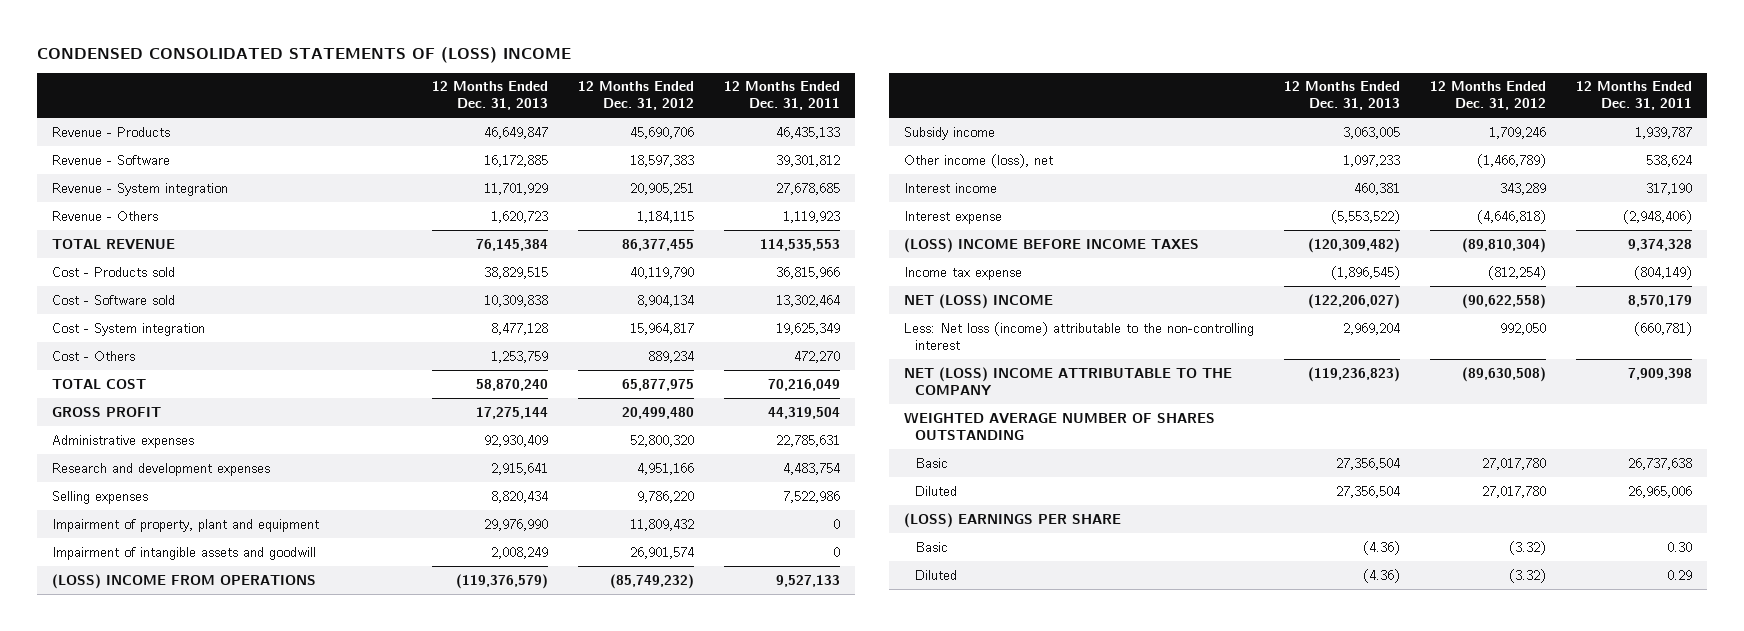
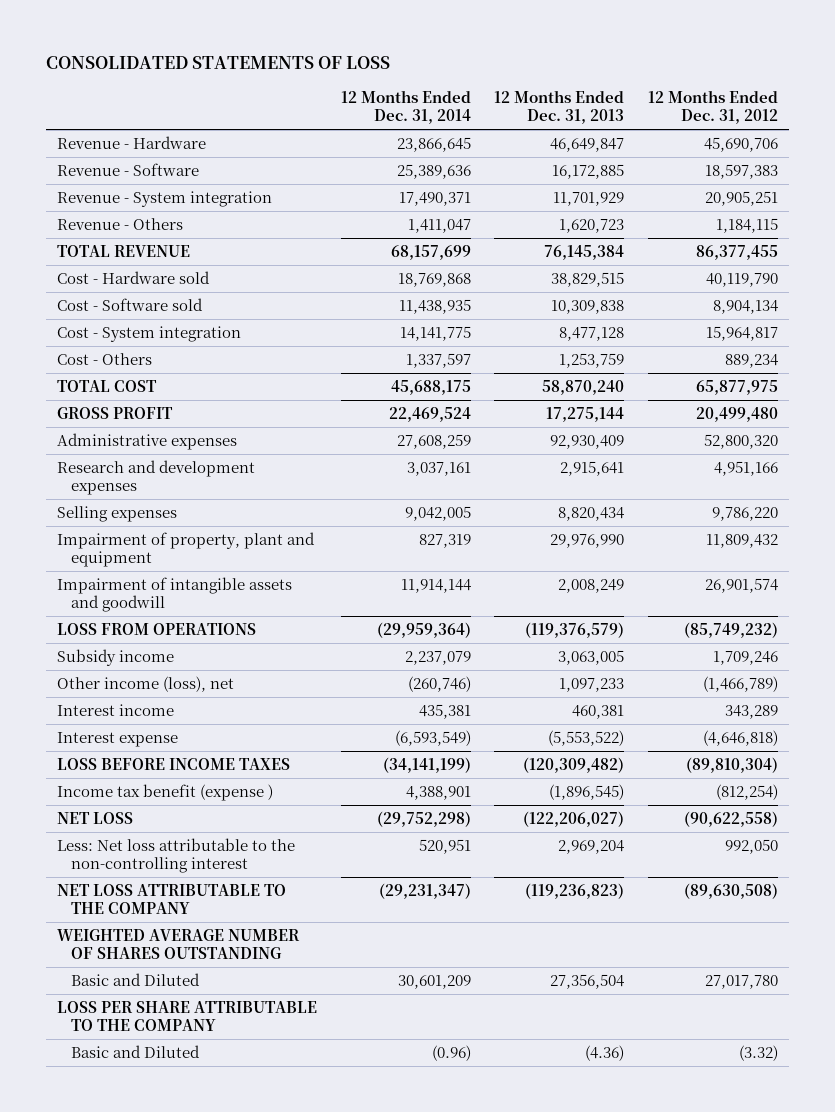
- CONDENSED CONSOLIDATED STATEMENTS OF (LOSS) INCOME
+ CONSOLIDATED STATEMENTS OF LOSS
- | 12 Months Ended Dec. 31, 2013 | 12 Months Ended Dec. 31, 2012 | 12 Months Ended Dec. 31, 2011
+ | 12 Months Ended Dec. 31, 2014 | 12 Months Ended Dec. 31, 2013 | 12 Months Ended Dec. 31, 2012
- Revenue - Products | 46,649,847 | 45,690,706 | 46,435,133
+ Revenue - Hardware | 23,866,645 | 46,649,847 | 45,690,706
- Cost - Products sold | 38,829,515 | 40,119,790 | 36,815,966
+ Cost - Hardware sold | 18,769,868 | 38,829,515 | 40,119,790
- (LOSS) INCOME FROM OPERATIONS | (119,376,579) | (85,749,232) | 9,527,133
+ LOSS FROM OPERATIONS | (29,959,364) | (119,376,579) | (85,749,232)
- (LOSS) INCOME BEFORE INCOME TAXES | (120,309,482) | (89,810,304) | 9,374,328
- Income tax expense | (1,896,545) | (812,254) | (804,149)
- NET (LOSS) INCOME | (122,206,027) | (90,622,558) | 8,570,179
- Less: Net loss (income) attributable to the non-controlling interest | 2,969,204 | 992,050 | (660,781)
- NET (LOSS) INCOME ATTRIBUTABLE TO THE COMPANY | (119,236,823) | (89,630,508) | 7,909,398
+ LOSS BEFORE INCOME TAXES | (34,141,199) | (120,309,482) | (89,810,304)
+ Income tax benefit (expense ) | 4,388,901 | (1,896,545) | (812,254)
+ NET LOSS | (29,752,298) | (122,206,027) | (90,622,558)
+ Less: Net loss attributable to the non-controlling interest | 520,951 | 2,969,204 | 992,050
+ NET LOSS ATTRIBUTABLE TO THE COMPANY | (29,231,347) | (119,236,823) | (89,630,508)
- Basic | 27,356,504 | 27,017,780 | 26,737,638
- Diluted | 27,356,504 | 27,017,780 | 26,965,006
- (LOSS) EARNINGS PER SHARE
- Basic | (4.36) | (3.32) | 0.30
- Diluted | (4.36) | (3.32) | 0.29
+ Basic and Diluted | 30,601,209 | 27,356,504 | 27,017,780
+ LOSS PER SHARE ATTRIBUTABLE TO THE COMPANY
+ Basic and Diluted | (0.96) | (4.36) | (3.32)

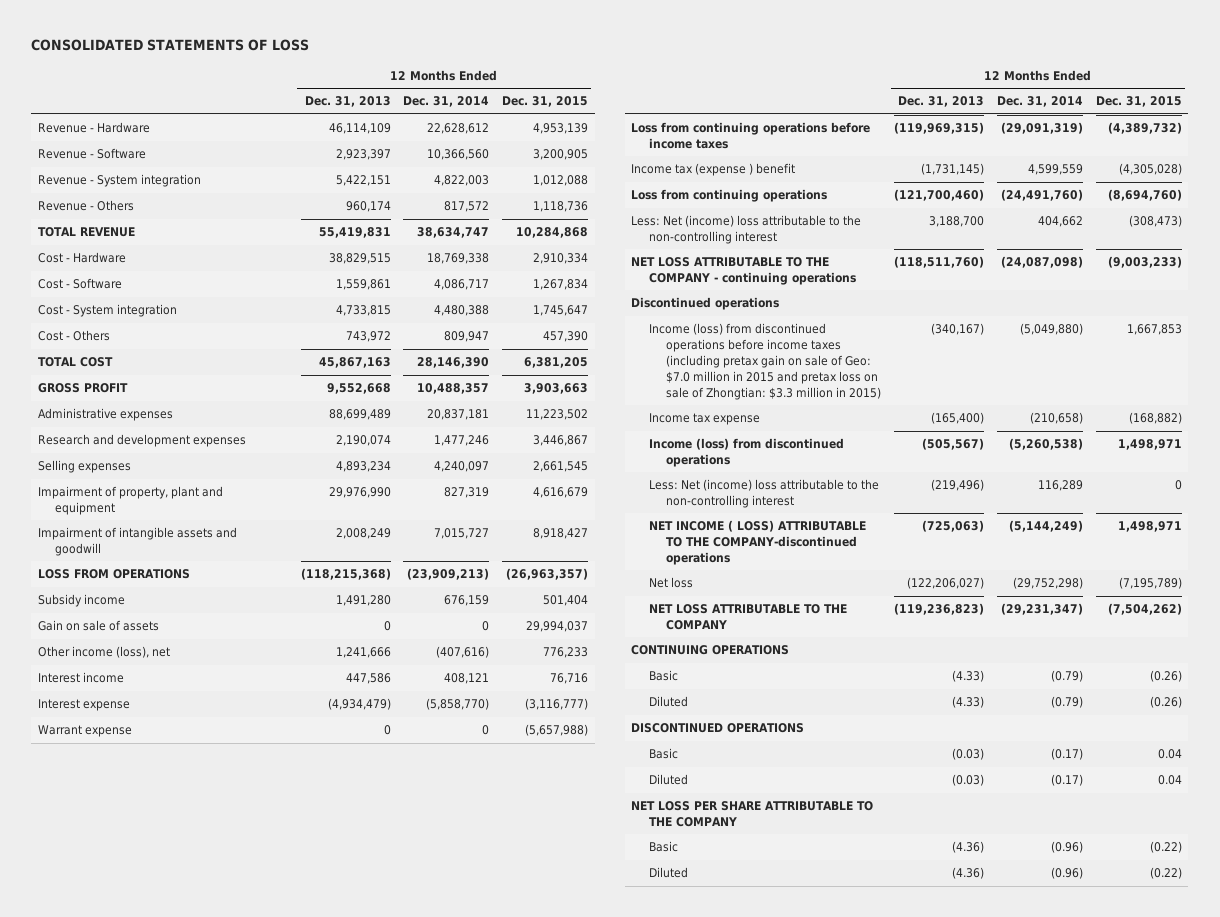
- | 12 Months Ended Dec. 31, 2014 | 12 Months Ended Dec. 31, 2013 | 12 Months Ended Dec. 31, 2012
+ | 12 Months Ended Dec. 31, 2013 | 12 Months Ended Dec. 31, 2014 | 12 Months Ended Dec. 31, 2015
- Revenue - Hardware | 23,866,645 | 46,649,847 | 45,690,706
- Revenue - Software | 25,389,636 | 16,172,885 | 18,597,383
- Revenue - System integration | 17,490,371 | 11,701,929 | 20,905,251
- Revenue - Others | 1,411,047 | 1,620,723 | 1,184,115
- TOTAL REVENUE | 68,157,699 | 76,145,384 | 86,377,455
- Cost - Hardware sold | 18,769,868 | 38,829,515 | 40,119,790
- Cost - Software sold | 11,438,935 | 10,309,838 | 8,904,134
- Cost - System integration | 14,141,775 | 8,477,128 | 15,964,817
- Cost - Others | 1,337,597 | 1,253,759 | 889,234
- TOTAL COST | 45,688,175 | 58,870,240 | 65,877,975
- GROSS PROFIT | 22,469,524 | 17,275,144 | 20,499,480
- Administrative expenses | 27,608,259 | 92,930,409 | 52,800,320
- Research and development expenses | 3,037,161 | 2,915,641 | 4,951,166
- Selling expenses | 9,042,005 | 8,820,434 | 9,786,220
+ Revenue - Hardware | 46,114,109 | 22,628,612 | 4,953,139
+ Revenue - Software | 2,923,397 | 10,366,560 | 3,200,905
+ Revenue - System integration | 5,422,151 | 4,822,003 | 1,012,088
+ Revenue - Others | 960,174 | 817,572 | 1,118,736
+ TOTAL REVENUE | 55,419,831 | 38,634,747 | 10,284,868
+ Cost - Hardware | 38,829,515 | 18,769,338 | 2,910,334
+ Cost - Software | 1,559,861 | 4,086,717 | 1,267,834
+ Cost - System integration | 4,733,815 | 4,480,388 | 1,745,647
+ Cost - Others | 743,972 | 809,947 | 457,390
+ TOTAL COST | 45,867,163 | 28,146,390 | 6,381,205
+ GROSS PROFIT | 9,552,668 | 10,488,357 | 3,903,663
+ Administrative expenses | 88,699,489 | 20,837,181 | 11,223,502
+ Research and development expenses | 2,190,074 | 1,477,246 | 3,446,867
+ Selling expenses | 4,893,234 | 4,240,097 | 2,661,545
- Impairment of intangible assets and goodwill | 11,914,144 | 2,008,249 | 26,901,574
- LOSS FROM OPERATIONS | (29,959,364) | (119,376,579) | (85,749,232)
- Subsidy income | 2,237,079 | 3,063,005 | 1,709,246
- Other income (loss), net | (260,746) | 1,097,233 | (1,466,789)
- Interest income | 435,381 | 460,381 | 343,289
- Interest expense | (6,593,549) | (5,553,522) | (4,646,818)
- LOSS BEFORE INCOME TAXES | (34,141,199) | (120,309,482) | (89,810,304)
- Income tax benefit (expense ) | 4,388,901 | (1,896,545) | (812,254)
- NET LOSS | (29,752,298) | (122,206,027) | (90,622,558)
- Less: Net loss attributable to the non-controlling interest | 520,951 | 2,969,204 | 992,050
+ Impairment of intangible assets and goodwill | 2,008,249 | 7,015,727 | 8,918,427
+ LOSS FROM OPERATIONS | (118,215,368) | (23,909,213) | (26,963,357)
+ Subsidy income | 1,491,280 | 676,159 | 501,404
+ Gain on sale of assets | 0 | 0 | 29,994,037
+ Other income (loss), net | 1,241,666 | (407,616) | 776,233
+ Interest income | 447,586 | 408,121 | 76,716
+ Interest expense | (4,934,479) | (5,858,770) | (3,116,777)
+ Warrant expense | 0 | 0 | (5,657,988)
+ Loss from continuing operations before income taxes | (119,969,315) | (29,091,319) | (4,389,732)
+ Income tax (expense ) benefit | (1,731,145) | 4,599,559 | (4,305,028)
+ Loss from continuing operations | (121,700,460) | (24,491,760) | (8,694,760)
+ Less: Net (income) loss attributable to the non-controlling interest | 3,188,700 | 404,662 | (308,473)
+ NET LOSS ATTRIBUTABLE TO THE COMPANY - continuing operations | (118,511,760) | (24,087,098) | (9,003,233)
+ Discontinued operations
+ Income (loss) from discontinued operations before income taxes (including pretax gain on sale of Geo: $7.0 million in 2015 and pretax loss on sale of Zhongtian: $3.3 million in 2015) | (340,167) | (5,049,880) | 1,667,853
+ Income tax expense | (165,400) | (210,658) | (168,882)
+ Income (loss) from discontinued operations | (505,567) | (5,260,538) | 1,498,971
+ Less: Net (income) loss attributable to the non-controlling interest | (219,496) | 116,289 | 0
+ NET INCOME ( LOSS) ATTRIBUTABLE TO THE COMPANY-discontinued operations | (725,063) | (5,144,249) | 1,498,971
+ Net loss | (122,206,027) | (29,752,298) | (7,195,789)
- WEIGHTED AVERAGE NUMBER OF SHARES OUTSTANDING
- Basic and Diluted | 30,601,209 | 27,356,504 | 27,017,780
- LOSS PER SHARE ATTRIBUTABLE TO THE COMPANY
- Basic and Diluted | (0.96) | (4.36) | (3.32)
+ CONTINUING OPERATIONS
+ Basic | (4.33) | (0.79) | (0.26)
+ Diluted | (4.33) | (0.79) | (0.26)
+ DISCONTINUED OPERATIONS
+ Basic | (0.03) | (0.17) | 0.04
+ Diluted | (0.03) | (0.17) | 0.04
+ NET LOSS PER SHARE ATTRIBUTABLE TO THE COMPANY
+ Basic | (4.36) | (0.96) | (0.22)
+ Diluted | (4.36) | (0.96) | (0.22)

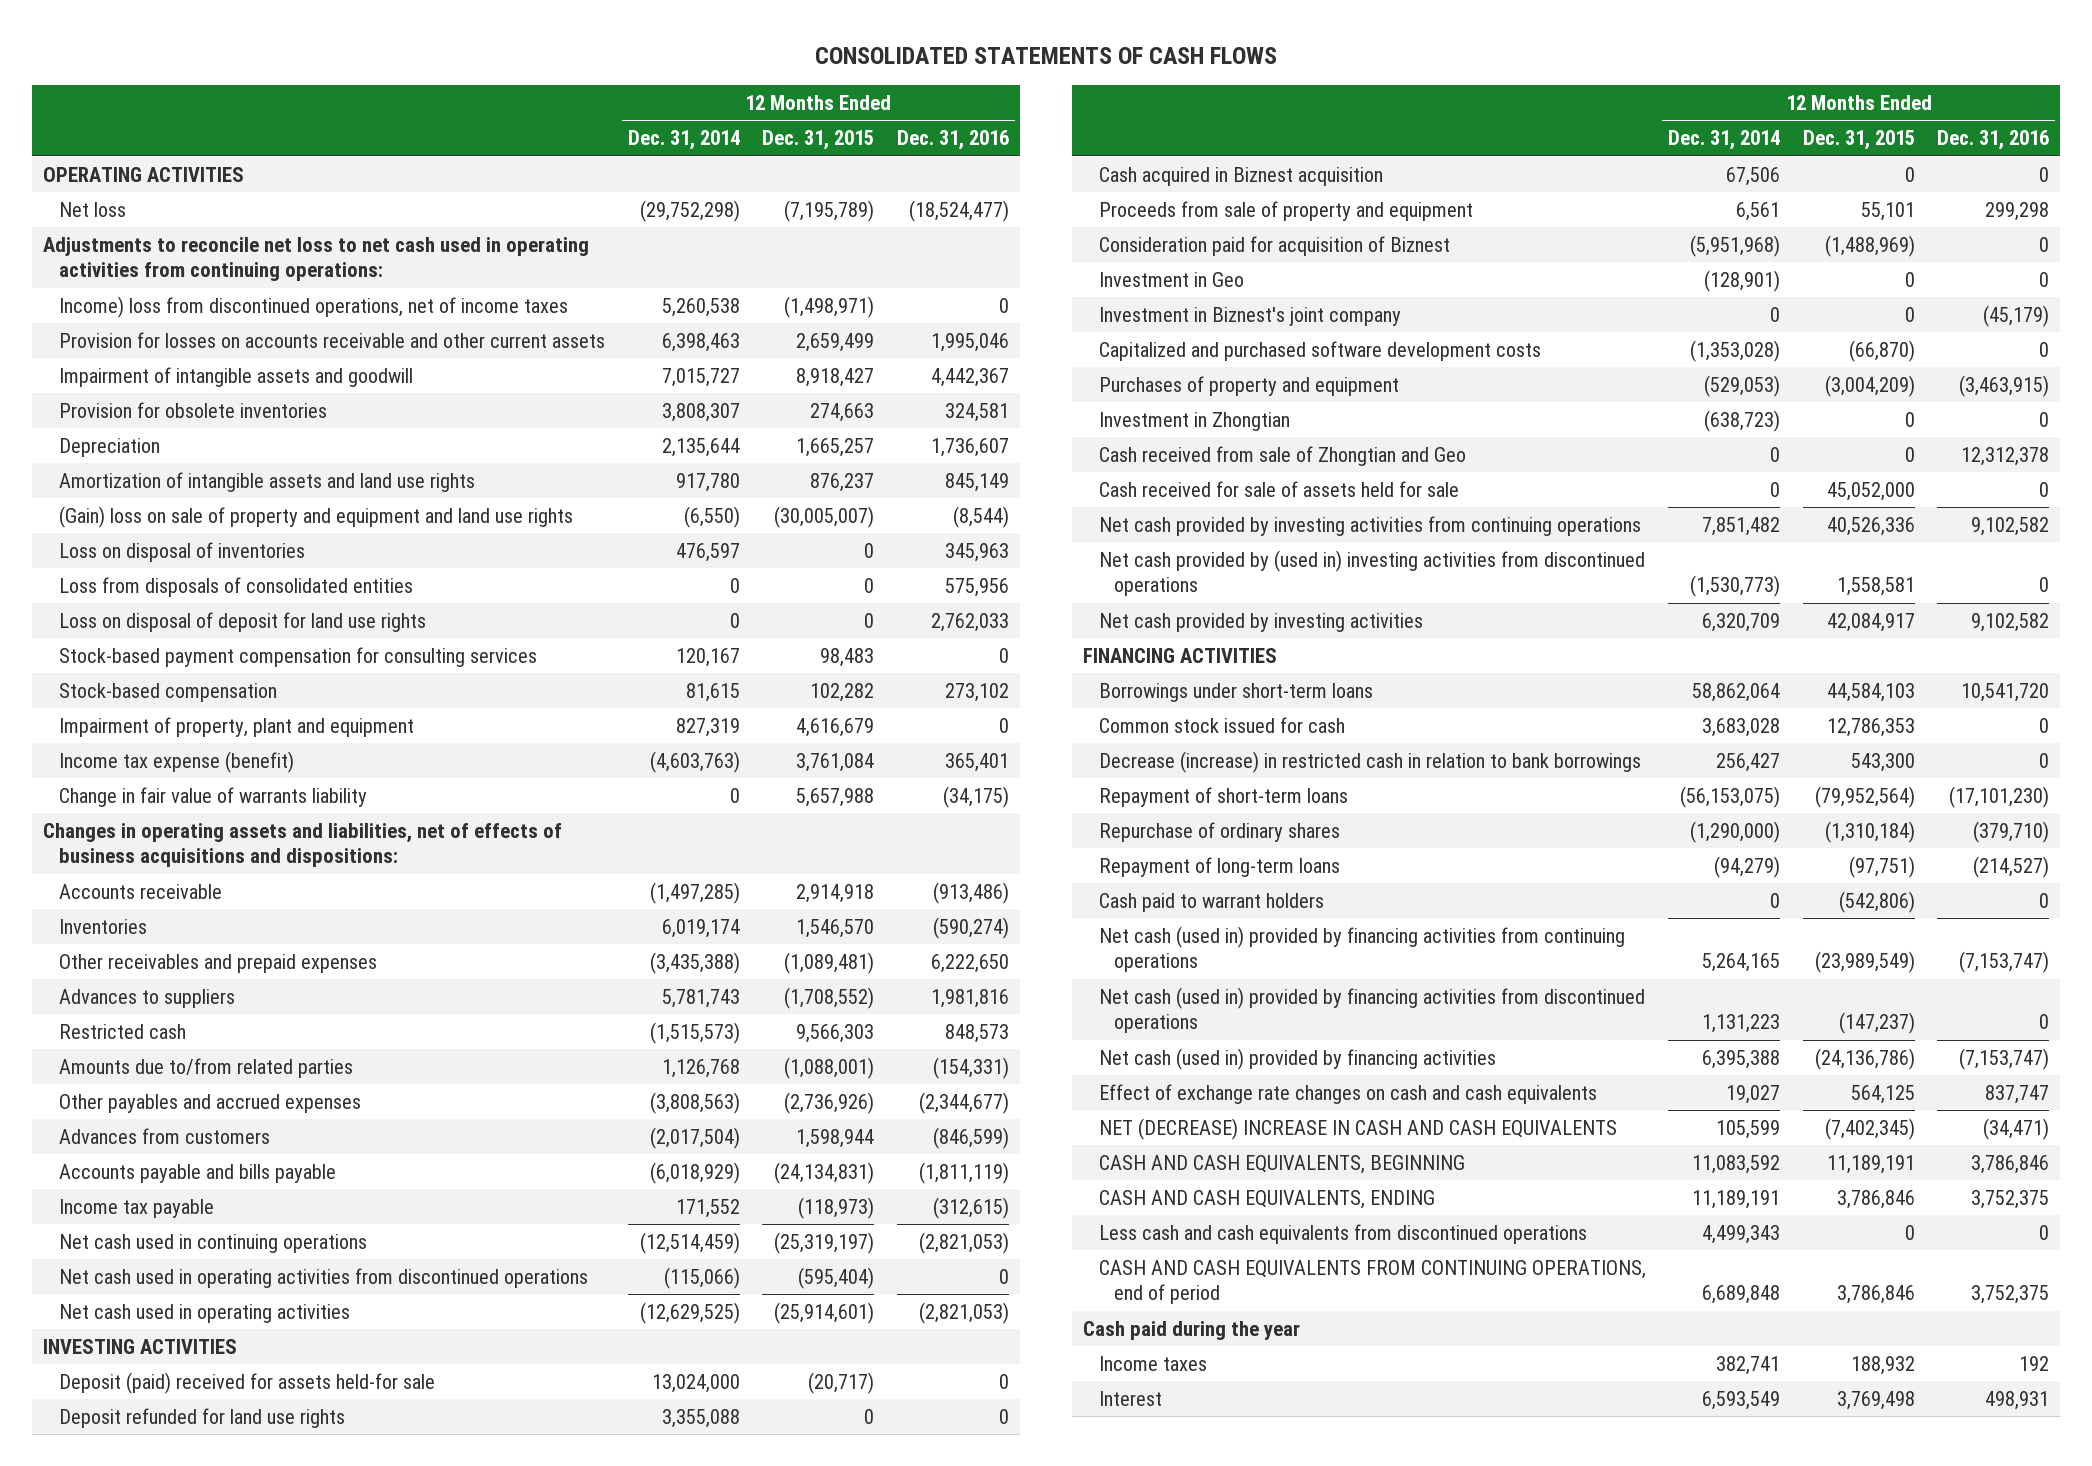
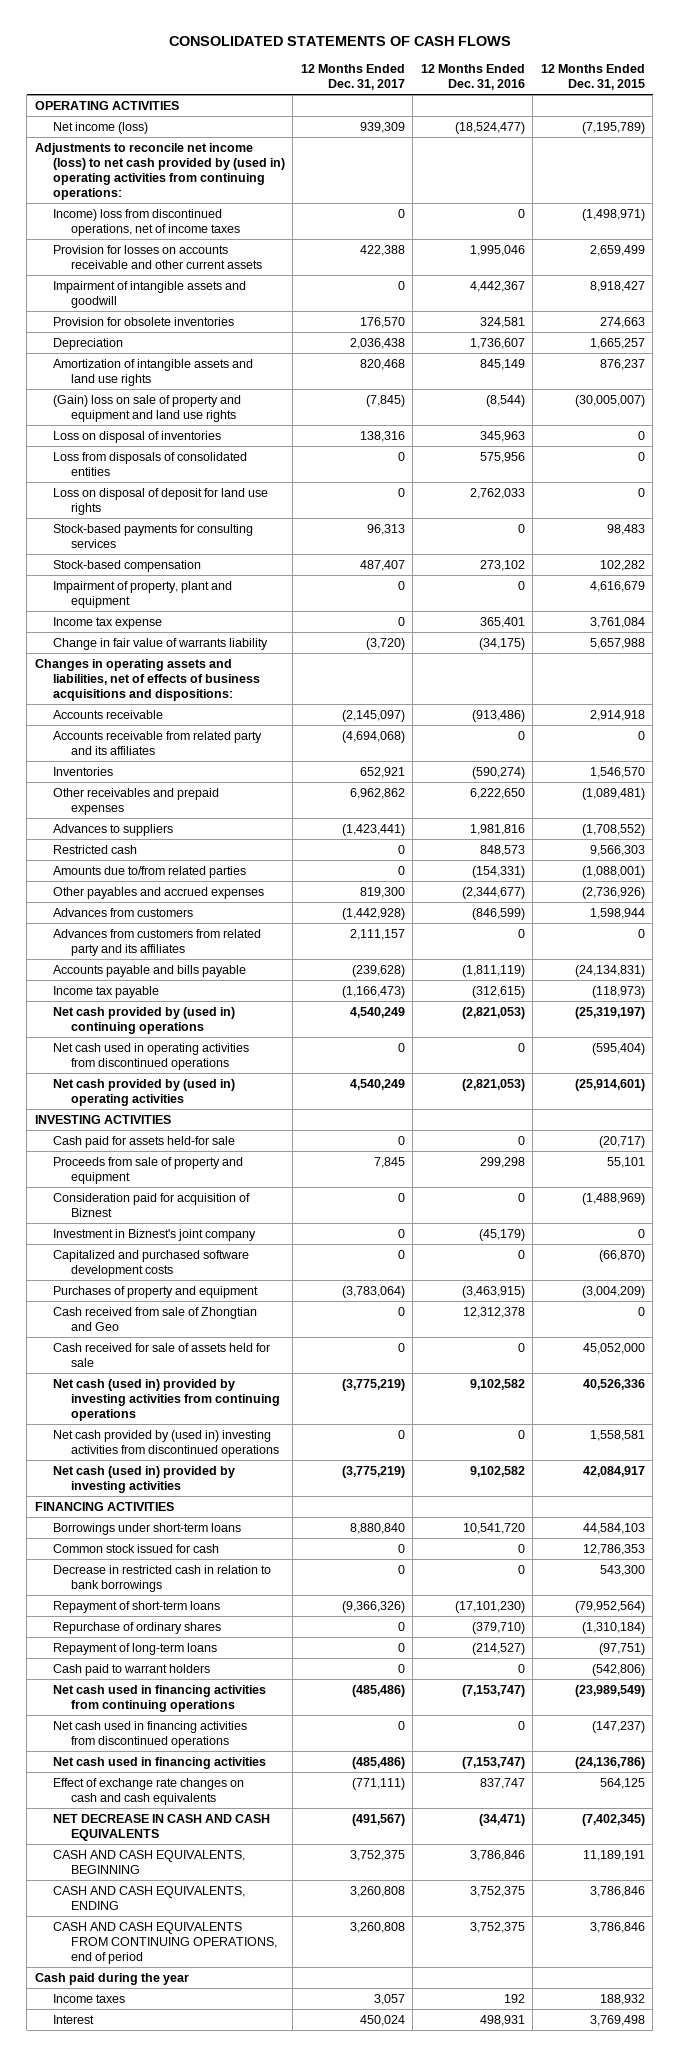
- | 12 Months Ended Dec. 31, 2014 | 12 Months Ended Dec. 31, 2015 | 12 Months Ended Dec. 31, 2016
+ | 12 Months Ended Dec. 31, 2017 | 12 Months Ended Dec. 31, 2016 | 12 Months Ended Dec. 31, 2015
- Net loss | (29,752,298) | (7,195,789) | (18,524,477)
- Adjustments to reconcile net loss to net cash used in operating activities from continuing operations:
+ Net income (loss) | 939,309 | (18,524,477) | (7,195,789)
+ Adjustments to reconcile net income (loss) to net cash provided by (used in) operating activities from continuing operations:
- Stock-based payment compensation for consulting services | 120,167 | 98,483 | 0
+ Stock-based payments for consulting services | 96,313 | 0 | 98,483
- Income tax expense (benefit) | (4,603,763) | 3,761,084 | 365,401
+ Income tax expense | 0 | 365,401 | 3,761,084
+ Accounts receivable from related party and its affiliates | (4,694,068) | 0 | 0
+ Advances from customers from related party and its affiliates | 2,111,157 | 0 | 0
- Net cash used in continuing operations | (12,514,459) | (25,319,197) | (2,821,053)
+ Net cash provided by (used in) continuing operations | 4,540,249 | (2,821,053) | (25,319,197)
- Net cash used in operating activities | (12,629,525) | (25,914,601) | (2,821,053)
+ Net cash provided by (used in) operating activities | 4,540,249 | (2,821,053) | (25,914,601)
- Deposit (paid) received for assets held-for sale | 13,024,000 | (20,717) | 0
- Deposit refunded for land use rights | 3,355,088 | 0 | 0
- Cash acquired in Biznest acquisition | 67,506 | 0 | 0
+ Cash paid for assets held-for sale | 0 | 0 | (20,717)
- Investment in Geo | (128,901) | 0 | 0
- Investment in Zhongtian | (638,723) | 0 | 0
- Net cash provided by investing activities from continuing operations | 7,851,482 | 40,526,336 | 9,102,582
+ Net cash (used in) provided by investing activities from continuing operations | (3,775,219) | 9,102,582 | 40,526,336
- Net cash provided by investing activities | 6,320,709 | 42,084,917 | 9,102,582
+ Net cash (used in) provided by investing activities | (3,775,219) | 9,102,582 | 42,084,917
- Decrease (increase) in restricted cash in relation to bank borrowings | 256,427 | 543,300 | 0
+ Decrease in restricted cash in relation to bank borrowings | 0 | 0 | 543,300
- Net cash (used in) provided by financing activities from continuing operations | 5,264,165 | (23,989,549) | (7,153,747)
- Net cash (used in) provided by financing activities from discontinued operations | 1,131,223 | (147,237) | 0
- Net cash (used in) provided by financing activities | 6,395,388 | (24,136,786) | (7,153,747)
+ Net cash used in financing activities from continuing operations | (485,486) | (7,153,747) | (23,989,549)
+ Net cash used in financing activities from discontinued operations | 0 | 0 | (147,237)
+ Net cash used in financing activities | (485,486) | (7,153,747) | (24,136,786)
- NET (DECREASE) INCREASE IN CASH AND CASH EQUIVALENTS | 105,599 | (7,402,345) | (34,471)
+ NET DECREASE IN CASH AND CASH EQUIVALENTS | (491,567) | (34,471) | (7,402,345)
- Less cash and cash equivalents from discontinued operations | 4,499,343 | 0 | 0

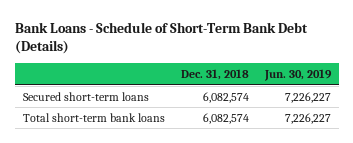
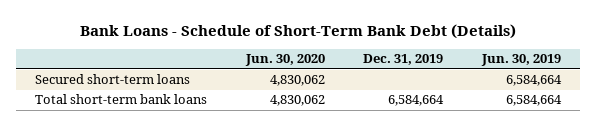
- | Dec. 31, 2018 | Jun. 30, 2019
+ | Jun. 30, 2020 | Dec. 31, 2019 | Jun. 30, 2019
- Secured short-term loans | 6,082,574 | 7,226,227
- Total short-term bank loans | 6,082,574 | 7,226,227
+ Secured short-term loans | 4,830,062 | | 6,584,664
+ Total short-term bank loans | 4,830,062 | 6,584,664 | 6,584,664

